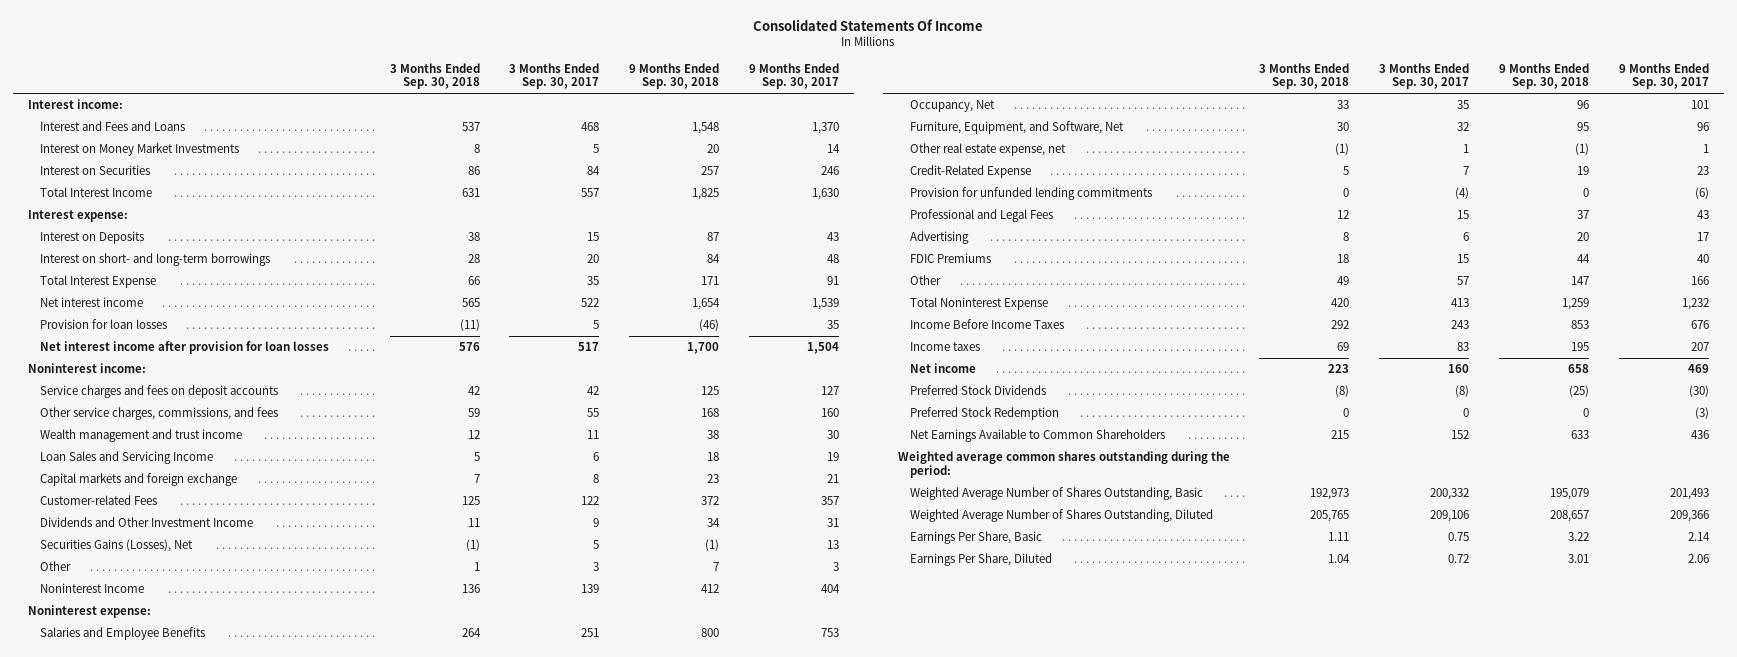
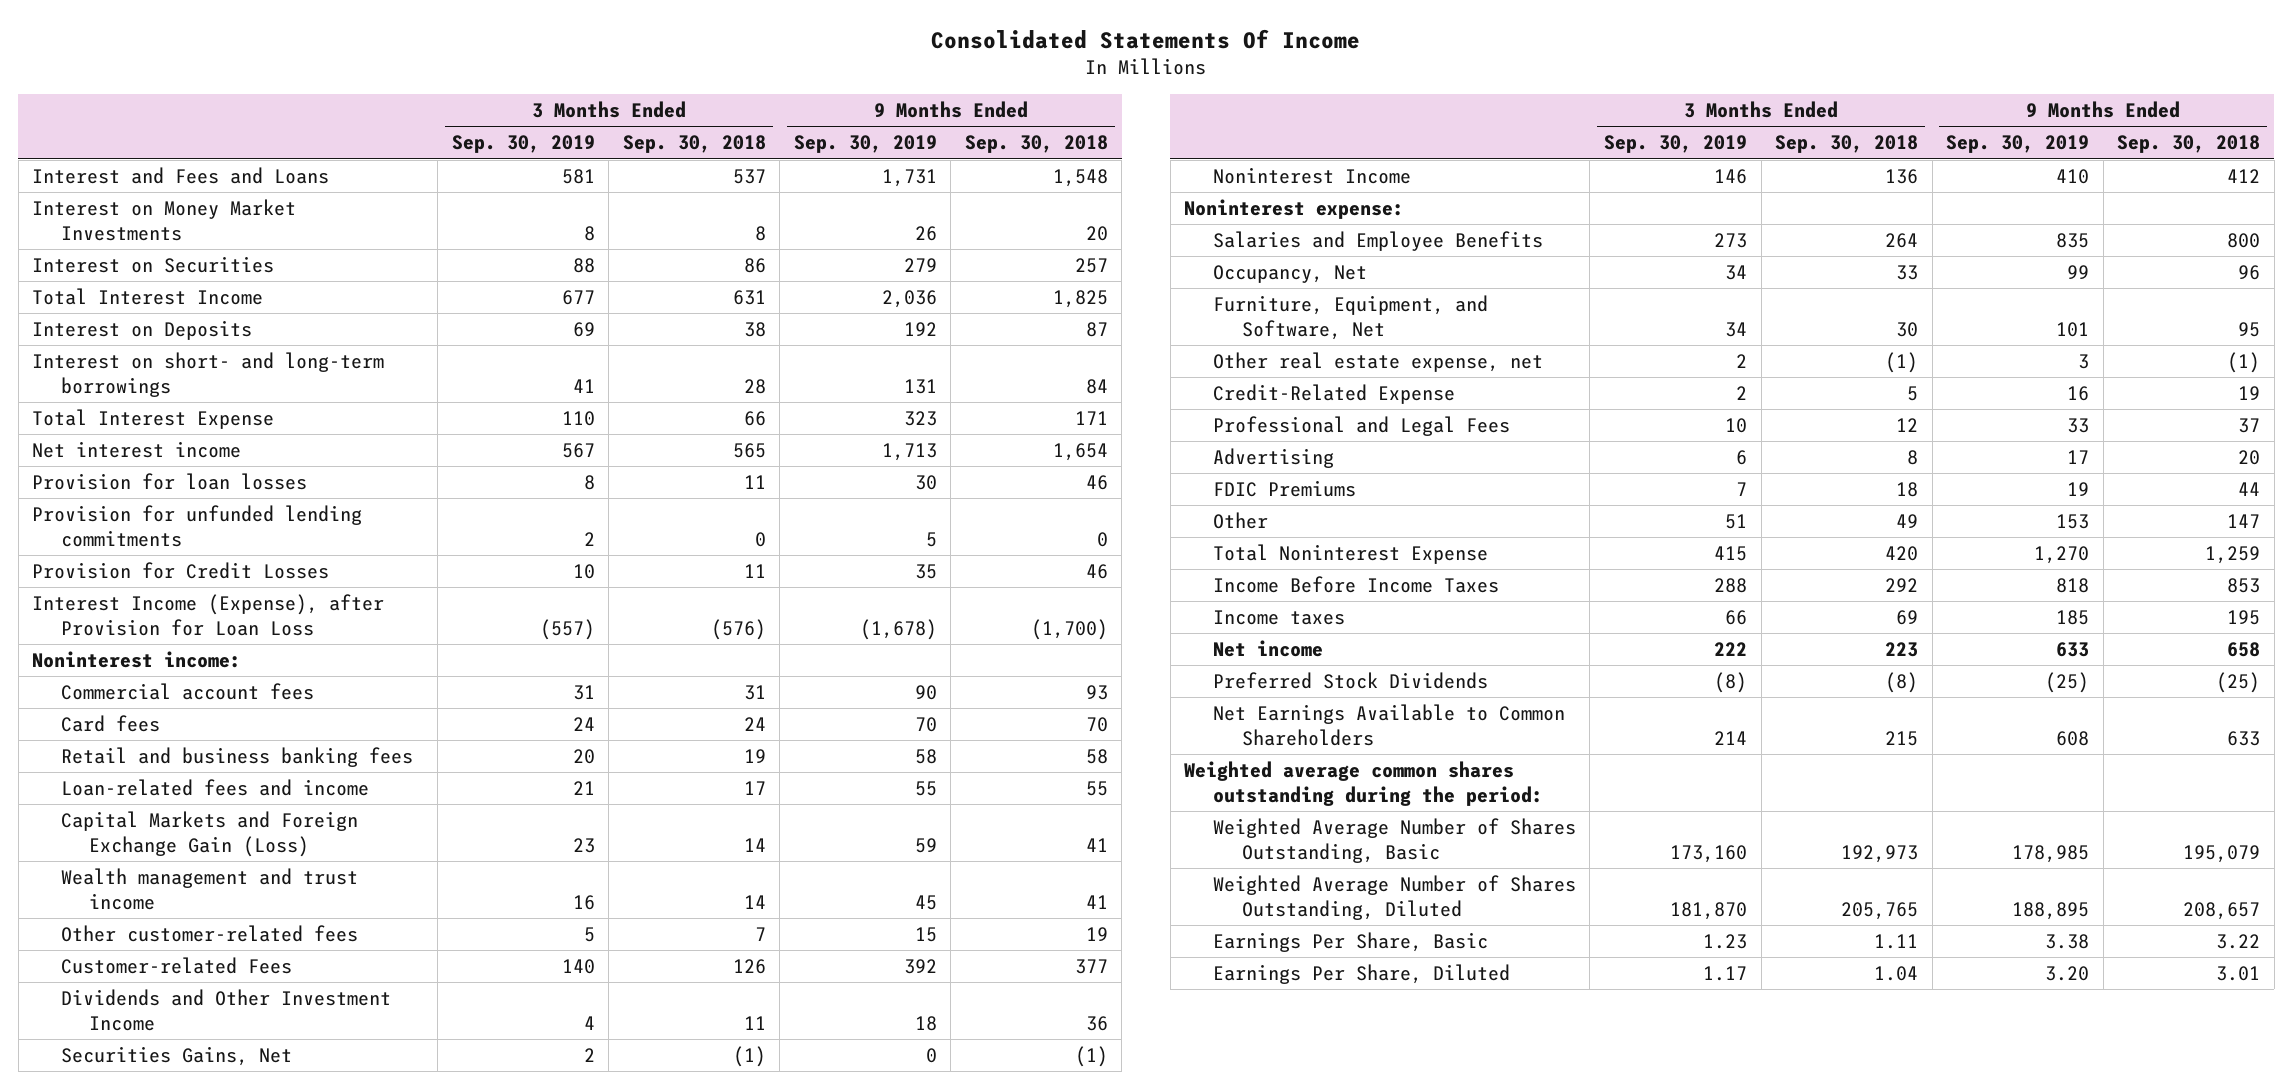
- | 3 Months Ended Sep. 30, 2018 | 3 Months Ended Sep. 30, 2017 | 9 Months Ended Sep. 30, 2018 | 9 Months Ended Sep. 30, 2017
+ | 3 Months Ended Sep. 30, 2019 | 3 Months Ended Sep. 30, 2018 | 9 Months Ended Sep. 30, 2019 | 9 Months Ended Sep. 30, 2018
- Interest income:
- Interest expense:
- Provision for loan losses | (11) | 5 | (46) | 35
- Net interest income after provision for loan losses | 576 | 517 | 1,700 | 1,504
+ Provision for loan losses | 8 | 11 | 30 | 46
moved up: Provision for unfunded lending commitments | 2 | 0 | 5 | 0
+ Provision for Credit Losses | 10 | 11 | 35 | 46
+ Interest Income (Expense), after Provision for Loan Loss | (557) | (576) | (1,678) | (1,700)
- Service charges and fees on deposit accounts | 42 | 42 | 125 | 127
- Other service charges, commissions, and fees | 59 | 55 | 168 | 160
- Wealth management and trust income | 12 | 11 | 38 | 30
- Loan Sales and Servicing Income | 5 | 6 | 18 | 19
- Capital markets and foreign exchange | 7 | 8 | 23 | 21
- Customer-related Fees | 125 | 122 | 372 | 357
- Dividends and Other Investment Income | 11 | 9 | 34 | 31
- Securities Gains (Losses), Net | (1) | 5 | (1) | 13
- Other | 1 | 3 | 7 | 3
+ Commercial account fees | 31 | 31 | 90 | 93
+ Card fees | 24 | 24 | 70 | 70
+ Retail and business banking fees | 20 | 19 | 58 | 58
+ Loan-related fees and income | 21 | 17 | 55 | 55
+ Capital Markets and Foreign Exchange Gain (Loss) | 23 | 14 | 59 | 41
+ Wealth management and trust income | 16 | 14 | 45 | 41
+ Other customer-related fees | 5 | 7 | 15 | 19
+ Customer-related Fees | 140 | 126 | 392 | 377
+ Dividends and Other Investment Income | 4 | 11 | 18 | 36
+ Securities Gains, Net | 2 | (1) | 0 | (1)
- Preferred Stock Redemption | 0 | 0 | 0 | (3)

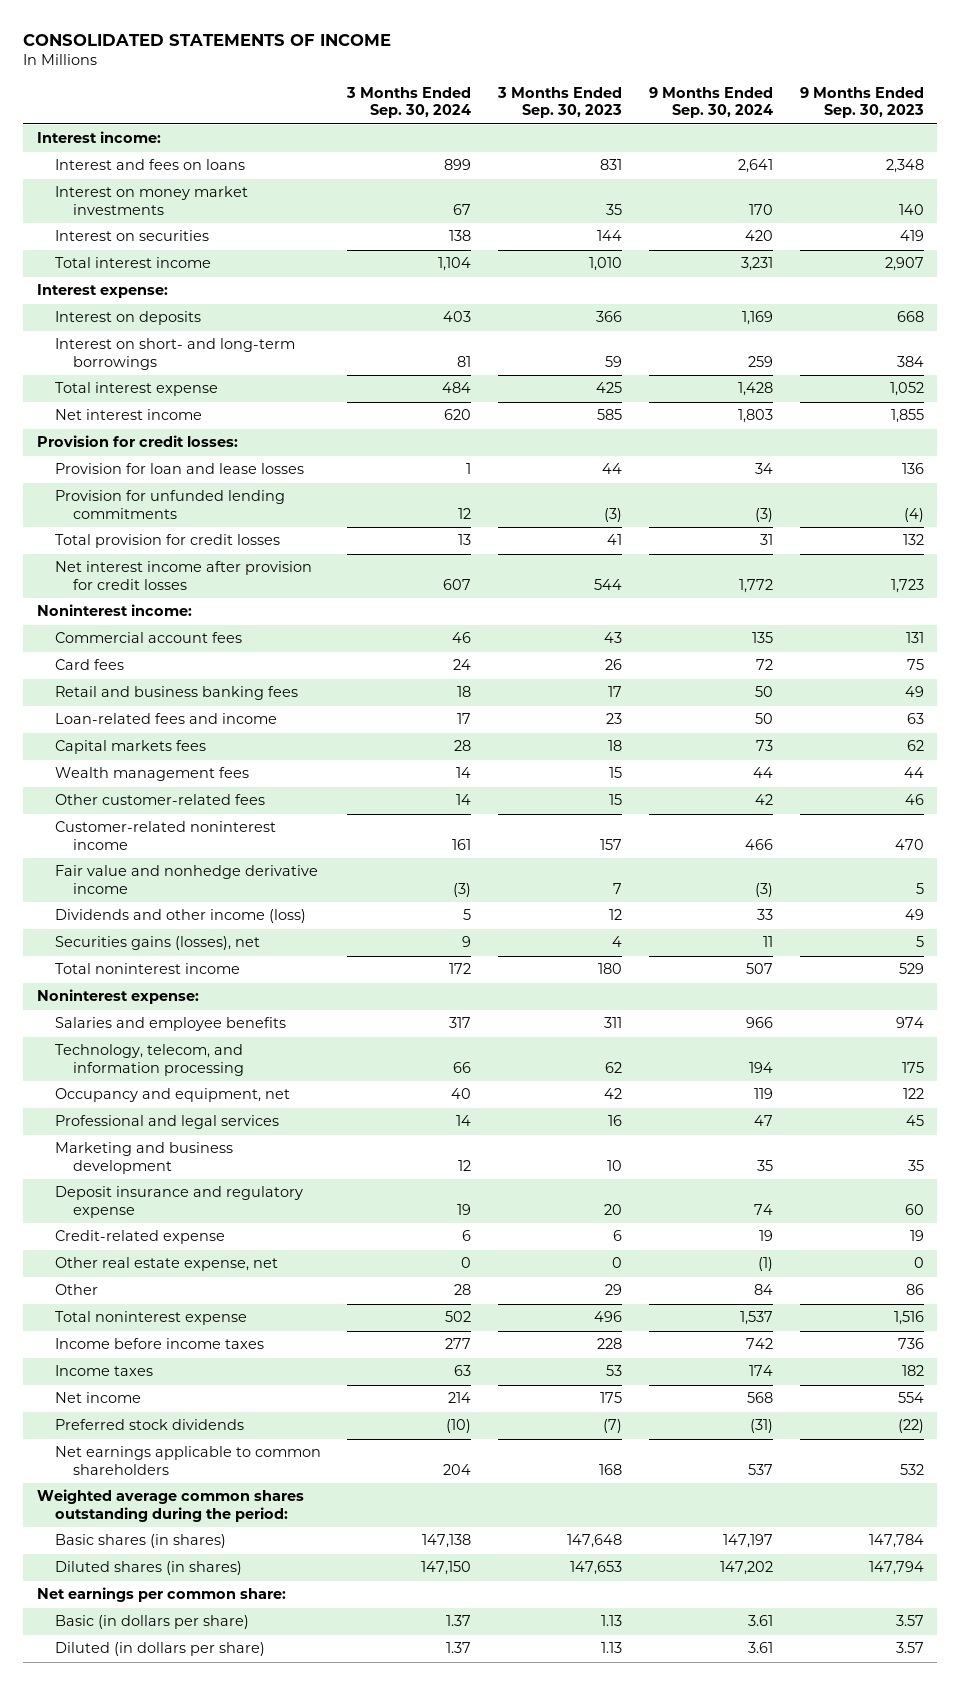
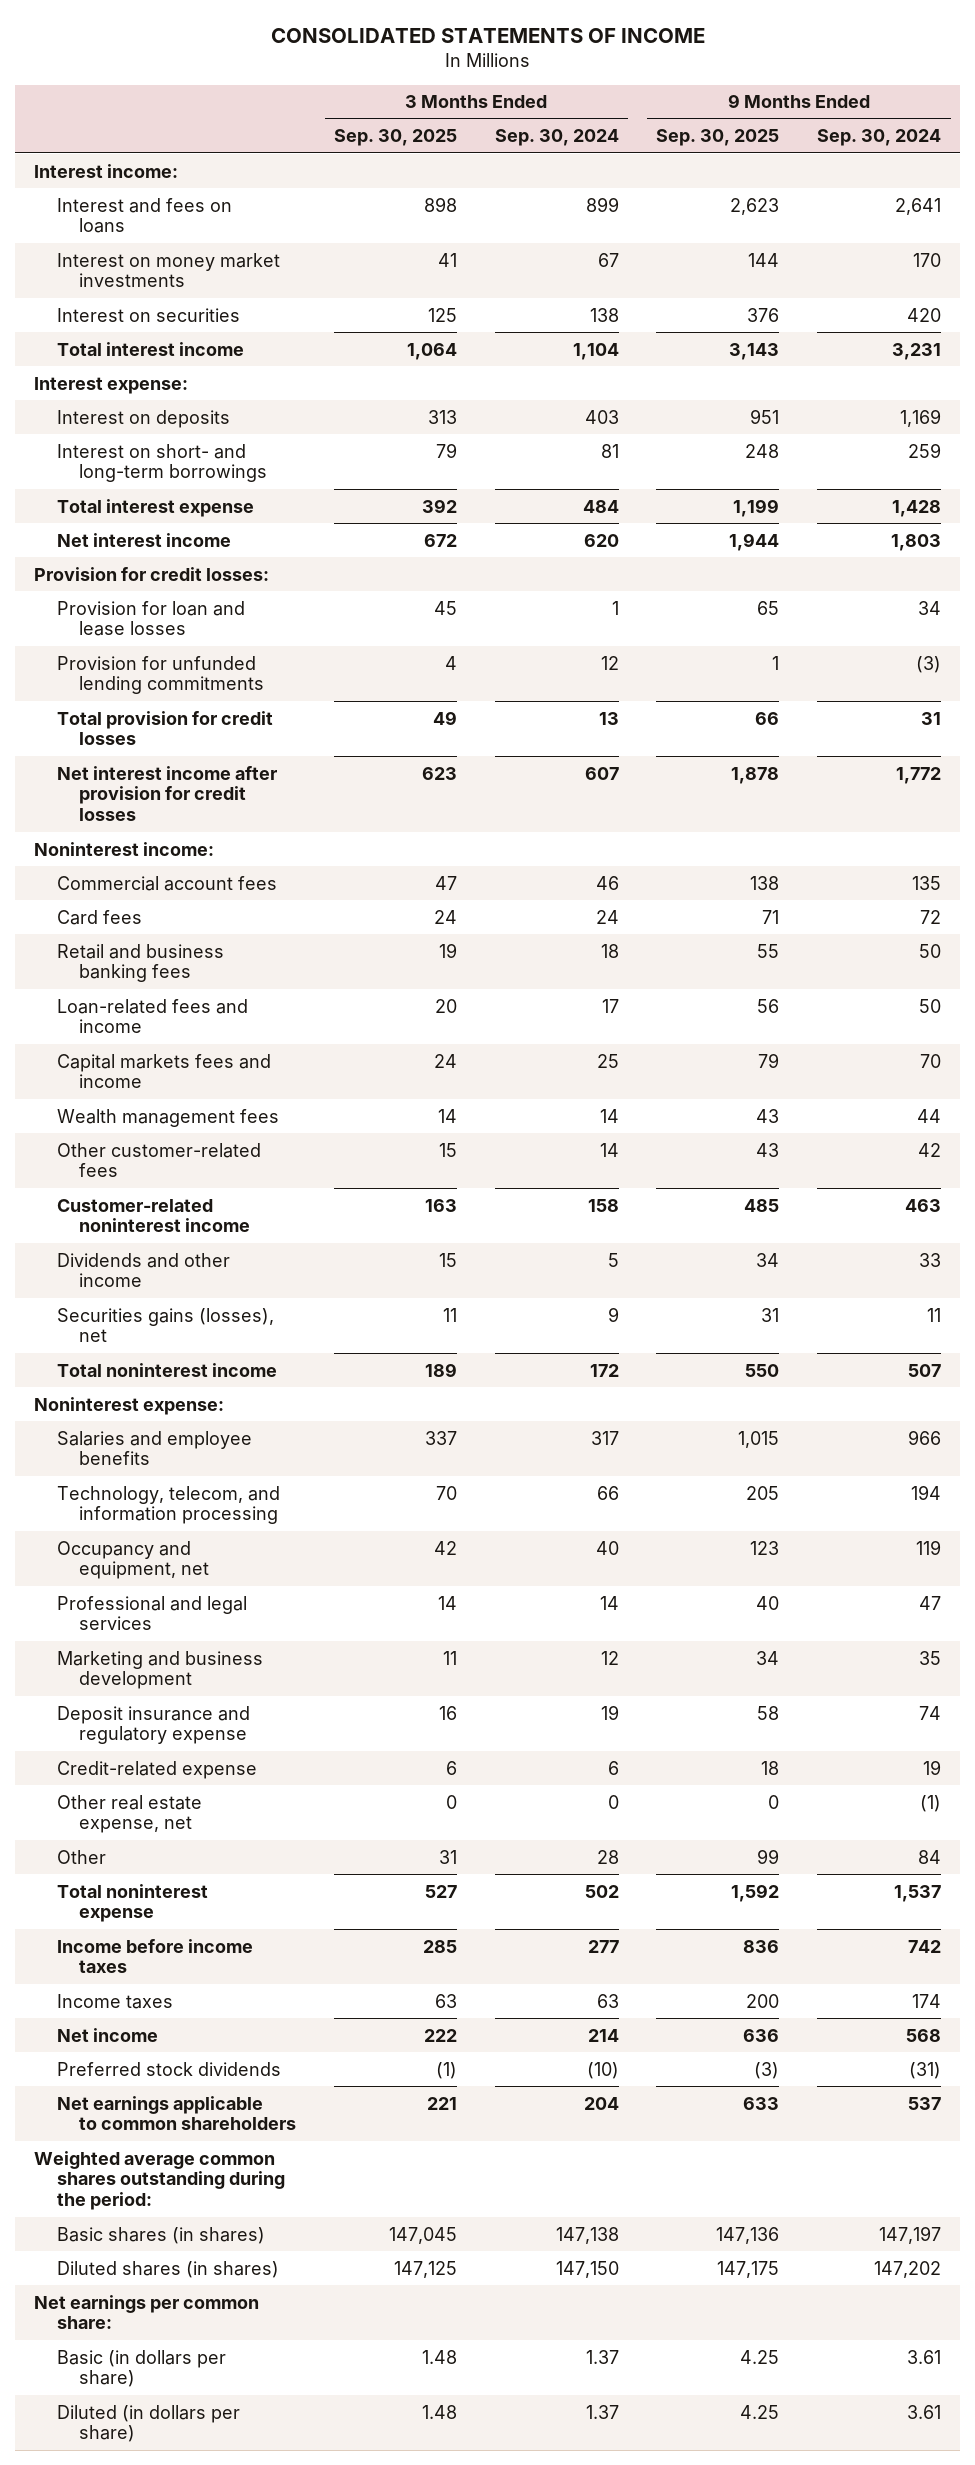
- | 3 Months Ended Sep. 30, 2024 | 3 Months Ended Sep. 30, 2023 | 9 Months Ended Sep. 30, 2024 | 9 Months Ended Sep. 30, 2023
+ | 3 Months Ended Sep. 30, 2025 | 3 Months Ended Sep. 30, 2024 | 9 Months Ended Sep. 30, 2025 | 9 Months Ended Sep. 30, 2024
- Capital markets fees | 28 | 18 | 73 | 62
+ Capital markets fees and income | 24 | 25 | 79 | 70
- Customer-related noninterest income | 161 | 157 | 466 | 470
- Fair value and nonhedge derivative income | (3) | 7 | (3) | 5
- Dividends and other income (loss) | 5 | 12 | 33 | 49
+ Customer-related noninterest income | 163 | 158 | 485 | 463
+ Dividends and other income | 15 | 5 | 34 | 33

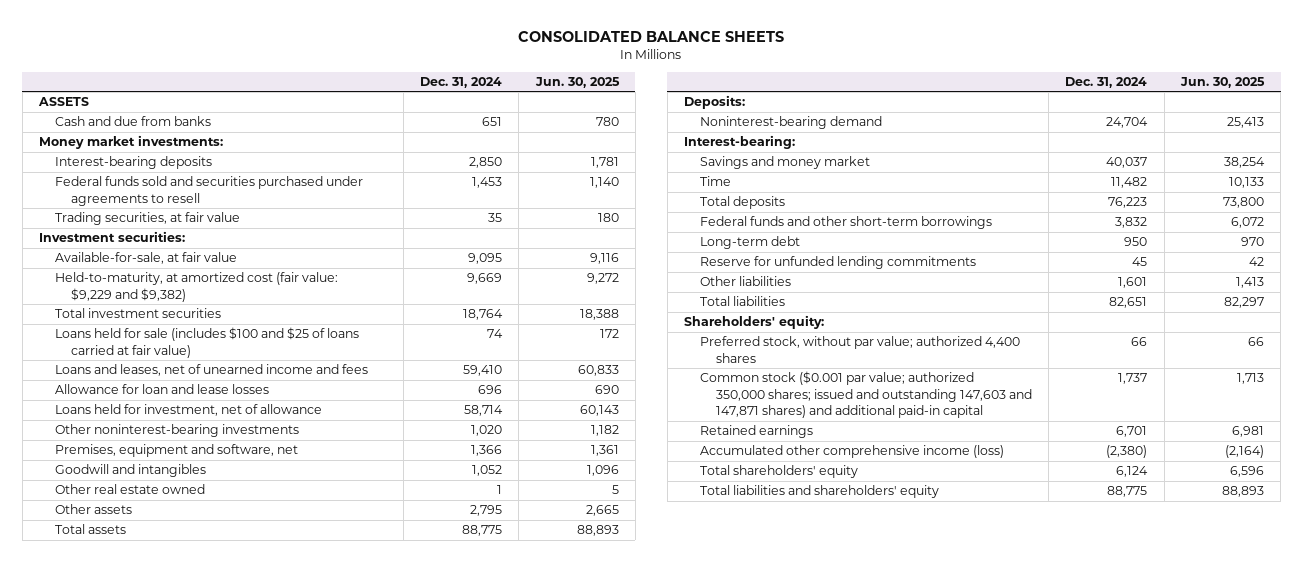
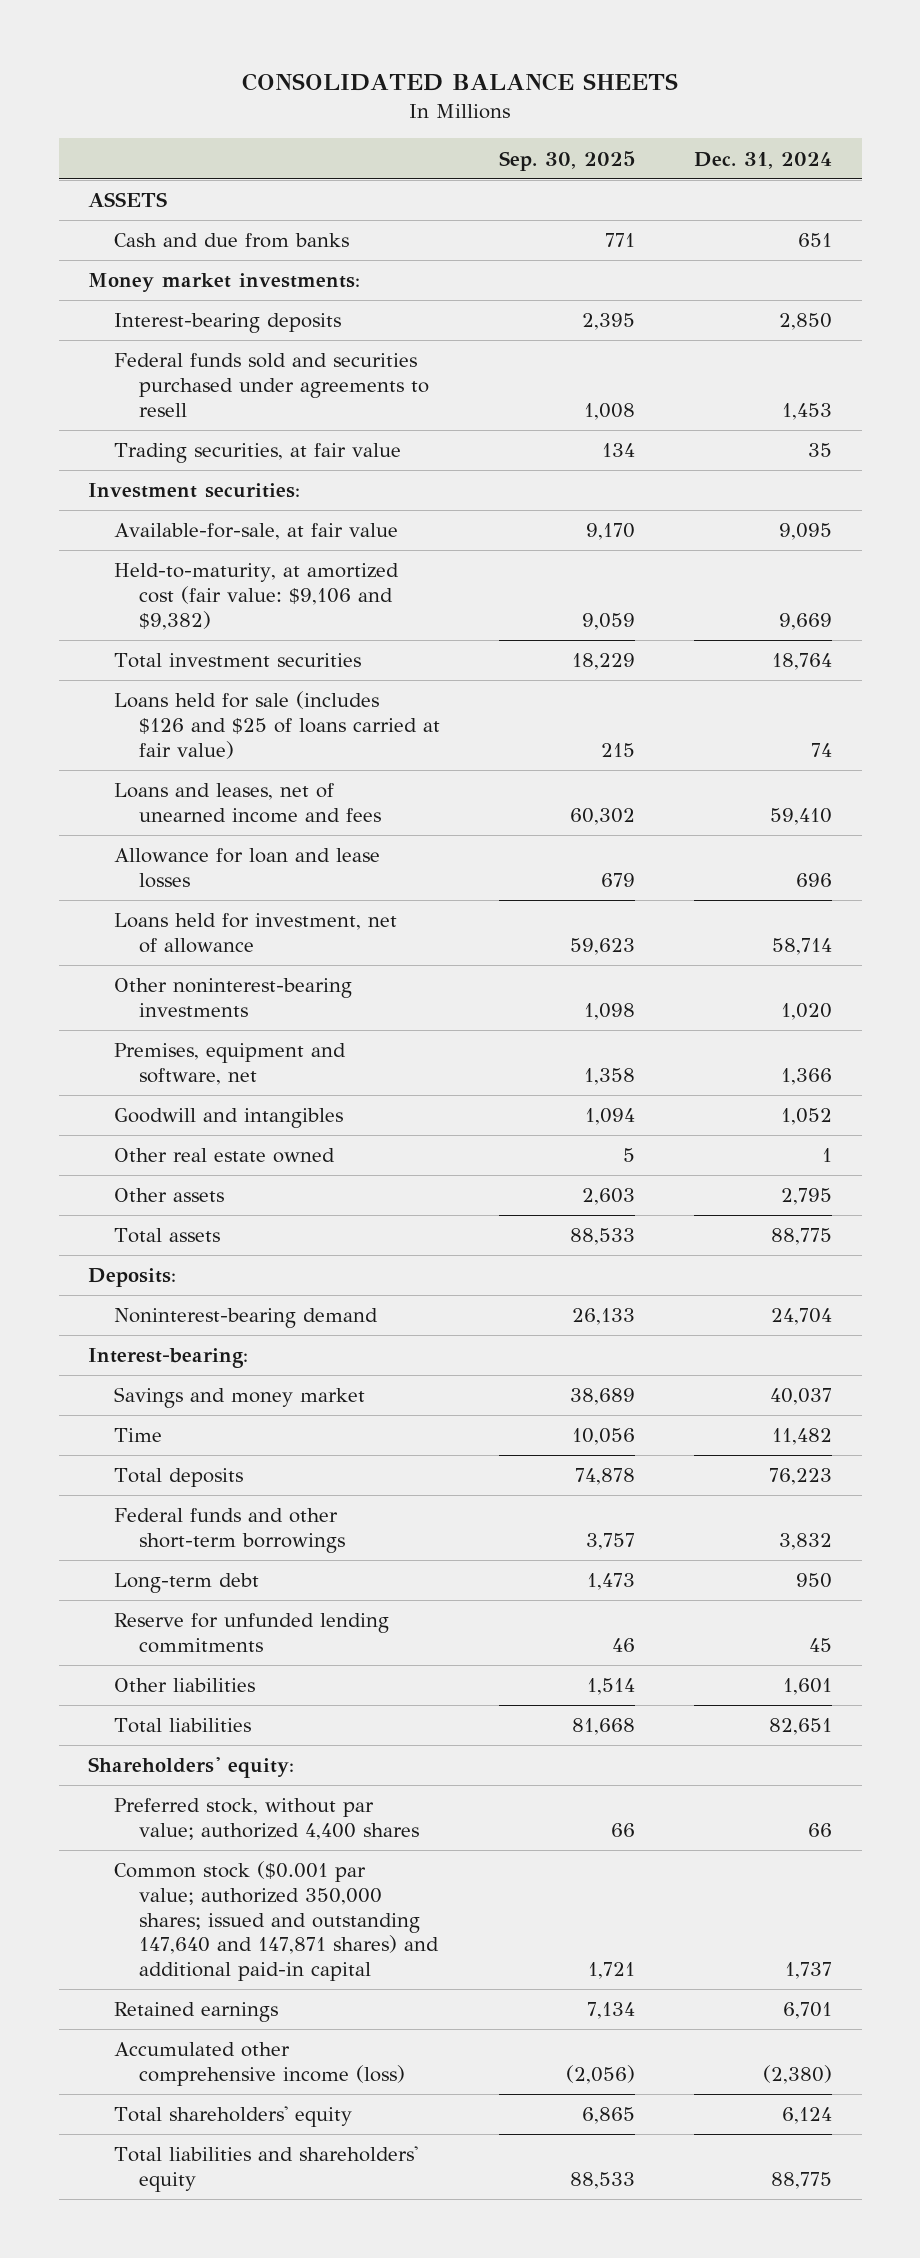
- | Dec. 31, 2024 | Jun. 30, 2025
+ | Sep. 30, 2025 | Dec. 31, 2024
- Held-to-maturity, at amortized cost (fair value: $9,229 and $9,382) | 9,669 | 9,272
+ Held-to-maturity, at amortized cost (fair value: $9,106 and $9,382) | 9,059 | 9,669
- Loans held for sale (includes $100 and $25 of loans carried at fair value) | 74 | 172
+ Loans held for sale (includes $126 and $25 of loans carried at fair value) | 215 | 74
- Common stock ($0.001 par value; authorized 350,000 shares; issued and outstanding 147,603 and 147,871 shares) and additional paid-in capital | 1,737 | 1,713
+ Common stock ($0.001 par value; authorized 350,000 shares; issued and outstanding 147,640 and 147,871 shares) and additional paid-in capital | 1,721 | 1,737

